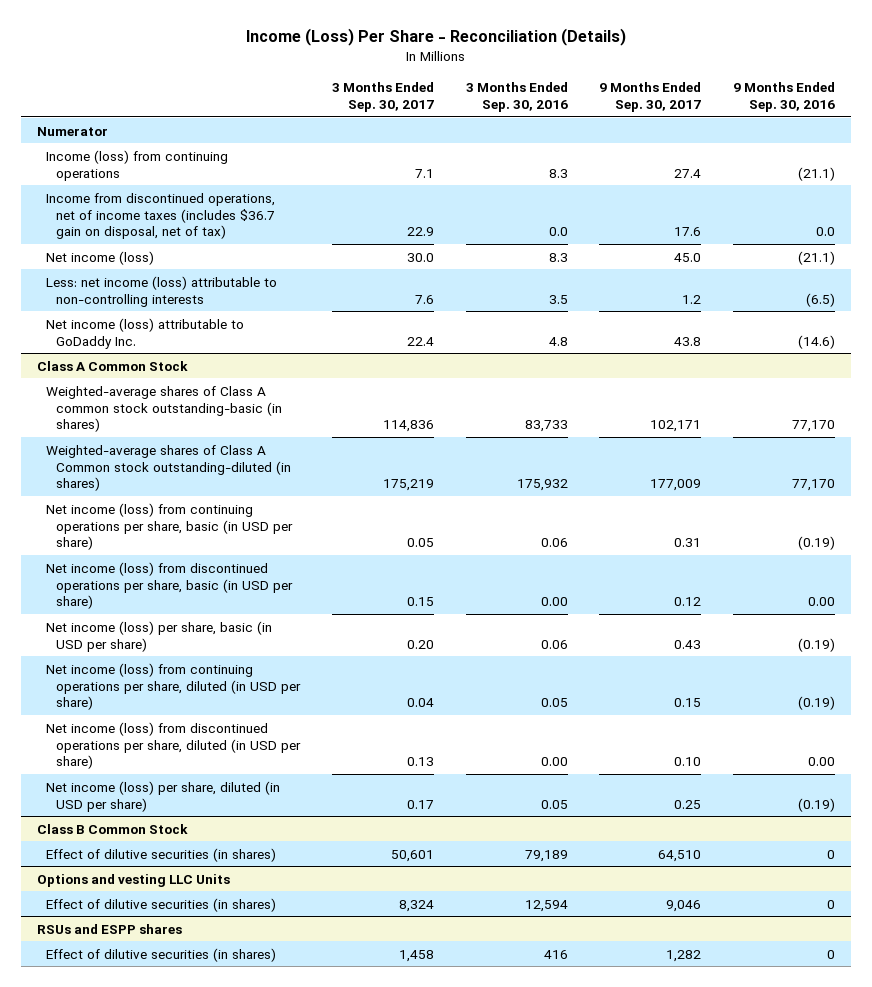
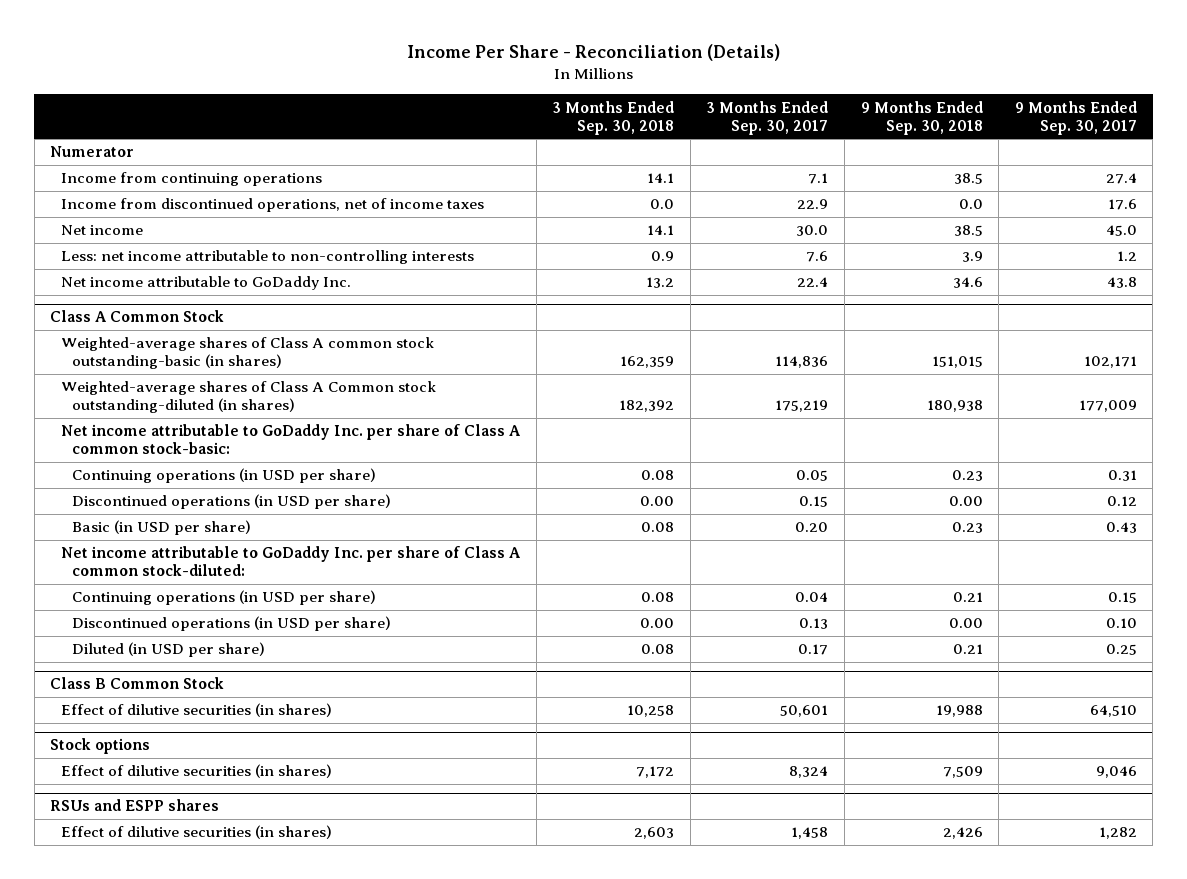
- Income (Loss) Per Share - Reconciliation (Details)
+ Income Per Share - Reconciliation (Details)
- | 3 Months Ended Sep. 30, 2017 | 3 Months Ended Sep. 30, 2016 | 9 Months Ended Sep. 30, 2017 | 9 Months Ended Sep. 30, 2016
+ | 3 Months Ended Sep. 30, 2018 | 3 Months Ended Sep. 30, 2017 | 9 Months Ended Sep. 30, 2018 | 9 Months Ended Sep. 30, 2017
- Income (loss) from continuing operations | 7.1 | 8.3 | 27.4 | (21.1)
- Income from discontinued operations, net of income taxes (includes $36.7 gain on disposal, net of tax) | 22.9 | 0.0 | 17.6 | 0.0
- Net income (loss) | 30.0 | 8.3 | 45.0 | (21.1)
- Less: net income (loss) attributable to non-controlling interests | 7.6 | 3.5 | 1.2 | (6.5)
- Net income (loss) attributable to GoDaddy Inc. | 22.4 | 4.8 | 43.8 | (14.6)
+ Income from continuing operations | 14.1 | 7.1 | 38.5 | 27.4
+ Income from discontinued operations, net of income taxes | 0.0 | 22.9 | 0.0 | 17.6
+ Net income | 14.1 | 30.0 | 38.5 | 45.0
+ Less: net income attributable to non-controlling interests | 0.9 | 7.6 | 3.9 | 1.2
+ Net income attributable to GoDaddy Inc. | 13.2 | 22.4 | 34.6 | 43.8
@ Class A Common Stock
- Net income (loss) from continuing operations per share, basic (in USD per share) | 0.05 | 0.06 | 0.31 | (0.19)
- Net income (loss) from discontinued operations per share, basic (in USD per share) | 0.15 | 0.00 | 0.12 | 0.00
- Net income (loss) per share, basic (in USD per share) | 0.20 | 0.06 | 0.43 | (0.19)
- Net income (loss) from continuing operations per share, diluted (in USD per share) | 0.04 | 0.05 | 0.15 | (0.19)
- Net income (loss) from discontinued operations per share, diluted (in USD per share) | 0.13 | 0.00 | 0.10 | 0.00
- Net income (loss) per share, diluted (in USD per share) | 0.17 | 0.05 | 0.25 | (0.19)
+ Net income attributable to GoDaddy Inc. per share of Class A common stock-basic:
+ Continuing operations (in USD per share) | 0.08 | 0.05 | 0.23 | 0.31
+ Discontinued operations (in USD per share) | 0.00 | 0.15 | 0.00 | 0.12
+ Basic (in USD per share) | 0.08 | 0.20 | 0.23 | 0.43
+ Net income attributable to GoDaddy Inc. per share of Class A common stock-diluted:
+ Continuing operations (in USD per share) | 0.08 | 0.04 | 0.21 | 0.15
+ Discontinued operations (in USD per share) | 0.00 | 0.13 | 0.00 | 0.10
+ Diluted (in USD per share) | 0.08 | 0.17 | 0.21 | 0.25
- Options and vesting LLC Units
+ Stock options

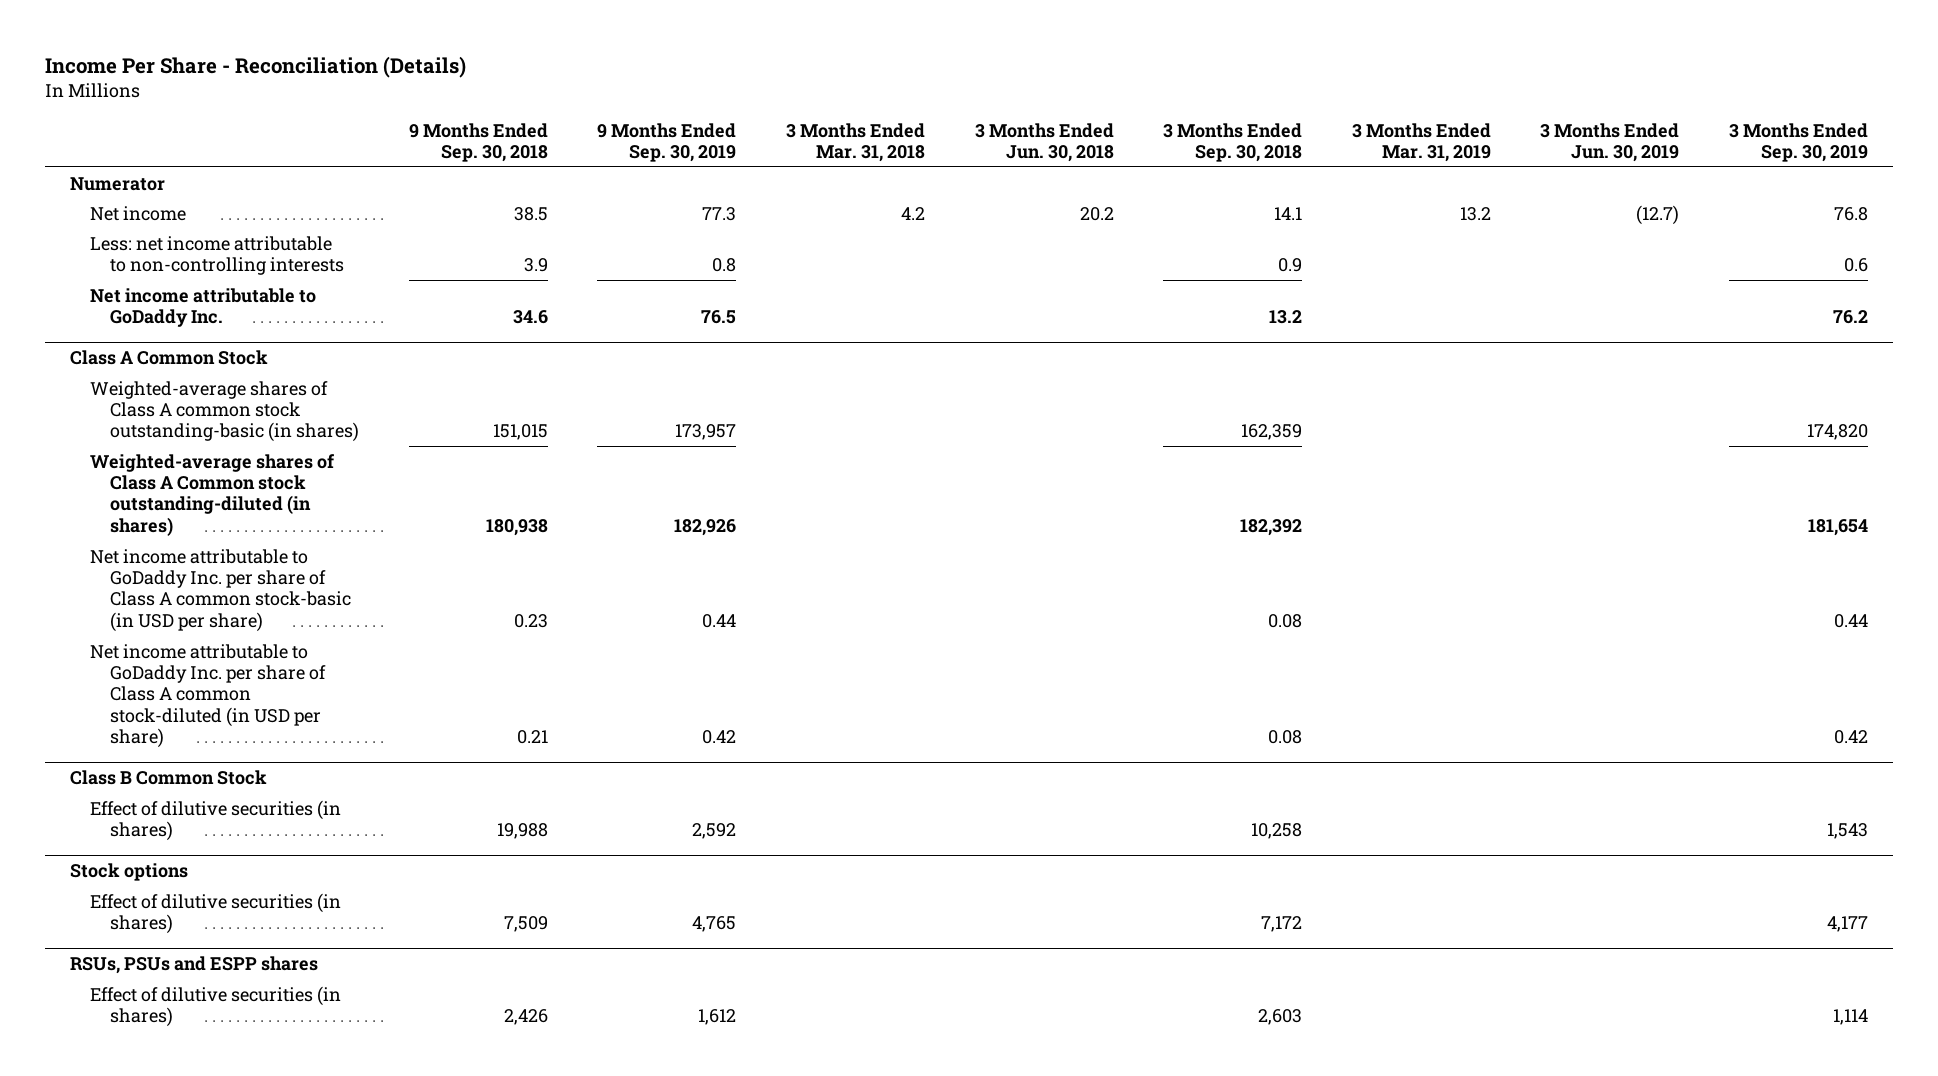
- | 3 Months Ended Sep. 30, 2018 | 3 Months Ended Sep. 30, 2017 | 9 Months Ended Sep. 30, 2018 | 9 Months Ended Sep. 30, 2017
+ | 9 Months Ended Sep. 30, 2018 | 9 Months Ended Sep. 30, 2019 | 3 Months Ended Mar. 31, 2018 | 3 Months Ended Jun. 30, 2018 | 3 Months Ended Sep. 30, 2018 | 3 Months Ended Mar. 31, 2019 | 3 Months Ended Jun. 30, 2019 | 3 Months Ended Sep. 30, 2019
- Income from continuing operations | 14.1 | 7.1 | 38.5 | 27.4
- Income from discontinued operations, net of income taxes | 0.0 | 22.9 | 0.0 | 17.6
@ Class A Common Stock
- Net income attributable to GoDaddy Inc. per share of Class A common stock-basic:
- Continuing operations (in USD per share) | 0.08 | 0.05 | 0.23 | 0.31
- Discontinued operations (in USD per share) | 0.00 | 0.15 | 0.00 | 0.12
- Basic (in USD per share) | 0.08 | 0.20 | 0.23 | 0.43
- Net income attributable to GoDaddy Inc. per share of Class A common stock-diluted:
- Continuing operations (in USD per share) | 0.08 | 0.04 | 0.21 | 0.15
- Discontinued operations (in USD per share) | 0.00 | 0.13 | 0.00 | 0.10
- Diluted (in USD per share) | 0.08 | 0.17 | 0.21 | 0.25
+ Net income attributable to GoDaddy Inc. per share of Class A common stock-basic (in USD per share) | 0.23 | 0.44 | | | 0.08 | | | 0.44
+ Net income attributable to GoDaddy Inc. per share of Class A common stock-diluted (in USD per share) | 0.21 | 0.42 | | | 0.08 | | | 0.42
- RSUs and ESPP shares
+ RSUs, PSUs and ESPP shares

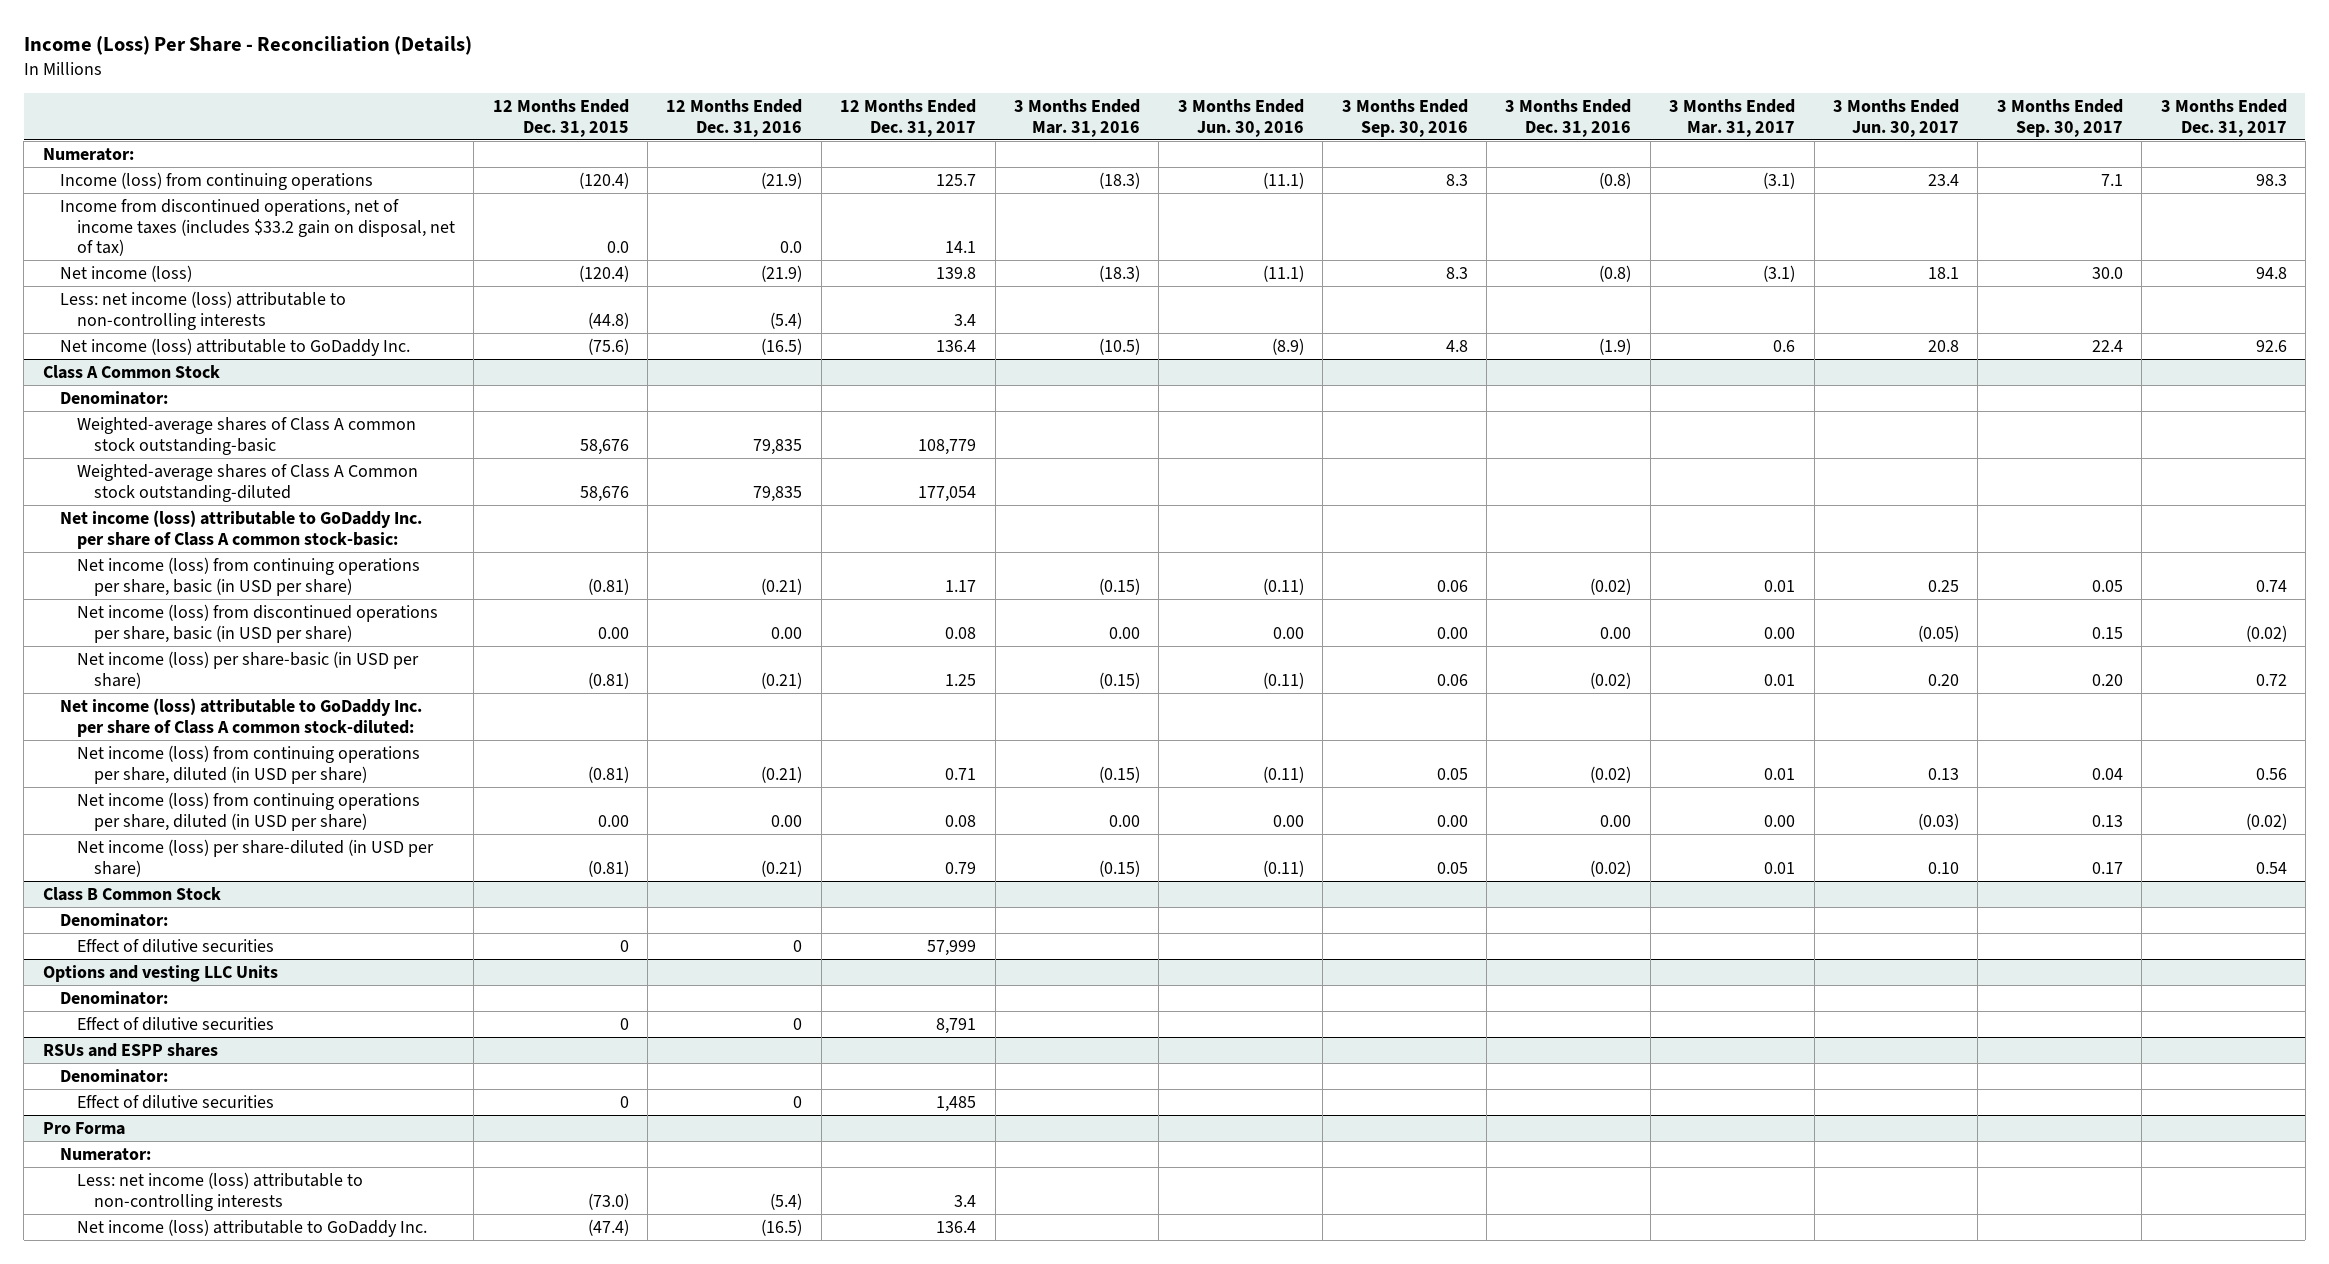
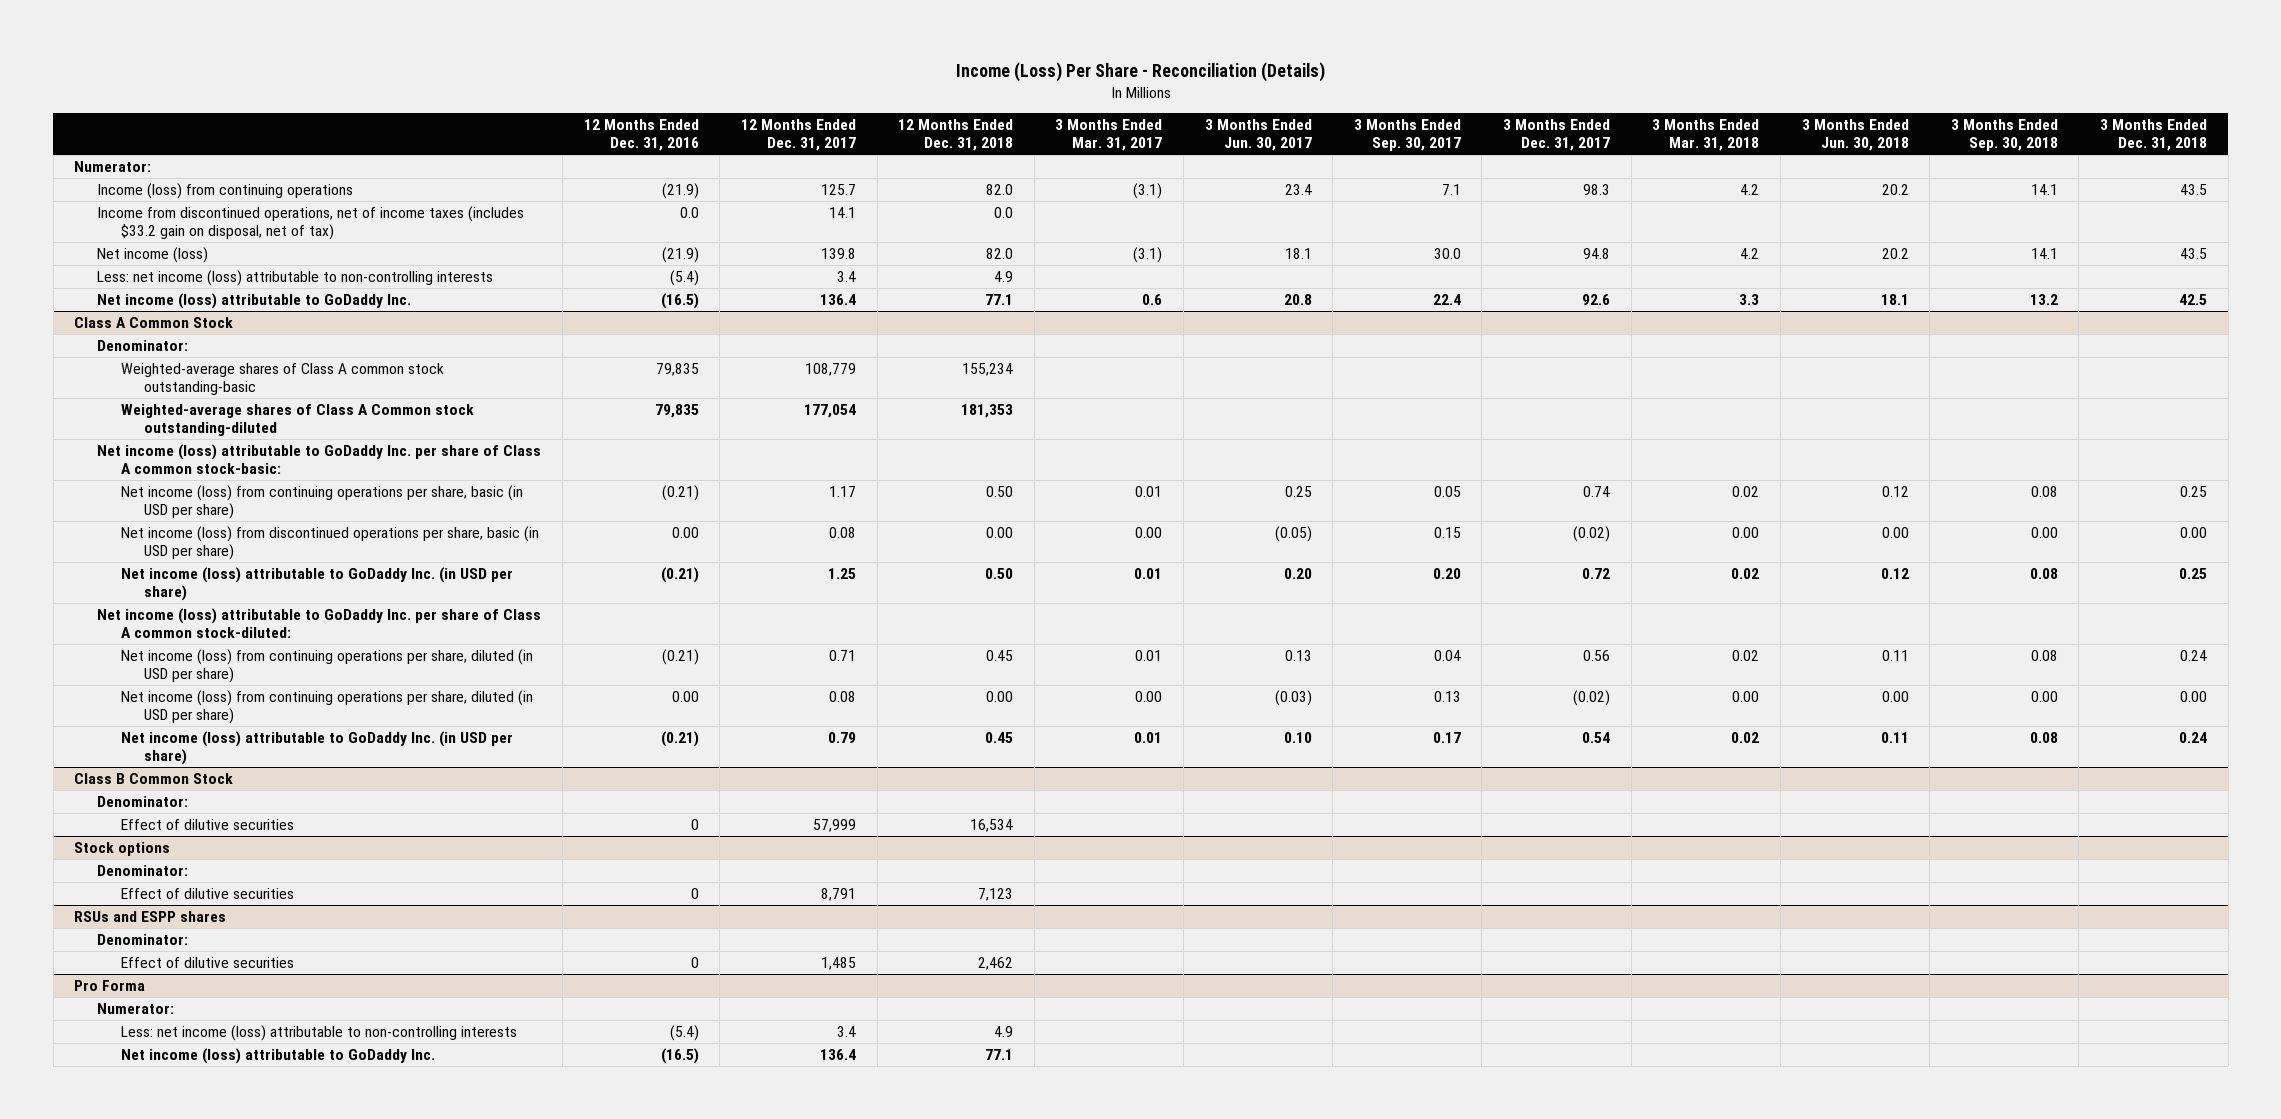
- | 12 Months Ended Dec. 31, 2015 | 12 Months Ended Dec. 31, 2016 | 12 Months Ended Dec. 31, 2017 | 3 Months Ended Mar. 31, 2016 | 3 Months Ended Jun. 30, 2016 | 3 Months Ended Sep. 30, 2016 | 3 Months Ended Dec. 31, 2016 | 3 Months Ended Mar. 31, 2017 | 3 Months Ended Jun. 30, 2017 | 3 Months Ended Sep. 30, 2017 | 3 Months Ended Dec. 31, 2017
+ | 12 Months Ended Dec. 31, 2016 | 12 Months Ended Dec. 31, 2017 | 12 Months Ended Dec. 31, 2018 | 3 Months Ended Mar. 31, 2017 | 3 Months Ended Jun. 30, 2017 | 3 Months Ended Sep. 30, 2017 | 3 Months Ended Dec. 31, 2017 | 3 Months Ended Mar. 31, 2018 | 3 Months Ended Jun. 30, 2018 | 3 Months Ended Sep. 30, 2018 | 3 Months Ended Dec. 31, 2018
@ Class A Common Stock
- Net income (loss) per share-basic (in USD per share) | (0.81) | (0.21) | 1.25 | (0.15) | (0.11) | 0.06 | (0.02) | 0.01 | 0.20 | 0.20 | 0.72
+ Net income (loss) attributable to GoDaddy Inc. (in USD per share) | (0.21) | 1.25 | 0.50 | 0.01 | 0.20 | 0.20 | 0.72 | 0.02 | 0.12 | 0.08 | 0.25
- Net income (loss) per share-diluted (in USD per share) | (0.81) | (0.21) | 0.79 | (0.15) | (0.11) | 0.05 | (0.02) | 0.01 | 0.10 | 0.17 | 0.54
+ Net income (loss) attributable to GoDaddy Inc. (in USD per share) | (0.21) | 0.79 | 0.45 | 0.01 | 0.10 | 0.17 | 0.54 | 0.02 | 0.11 | 0.08 | 0.24
- Options and vesting LLC Units
+ Stock options

